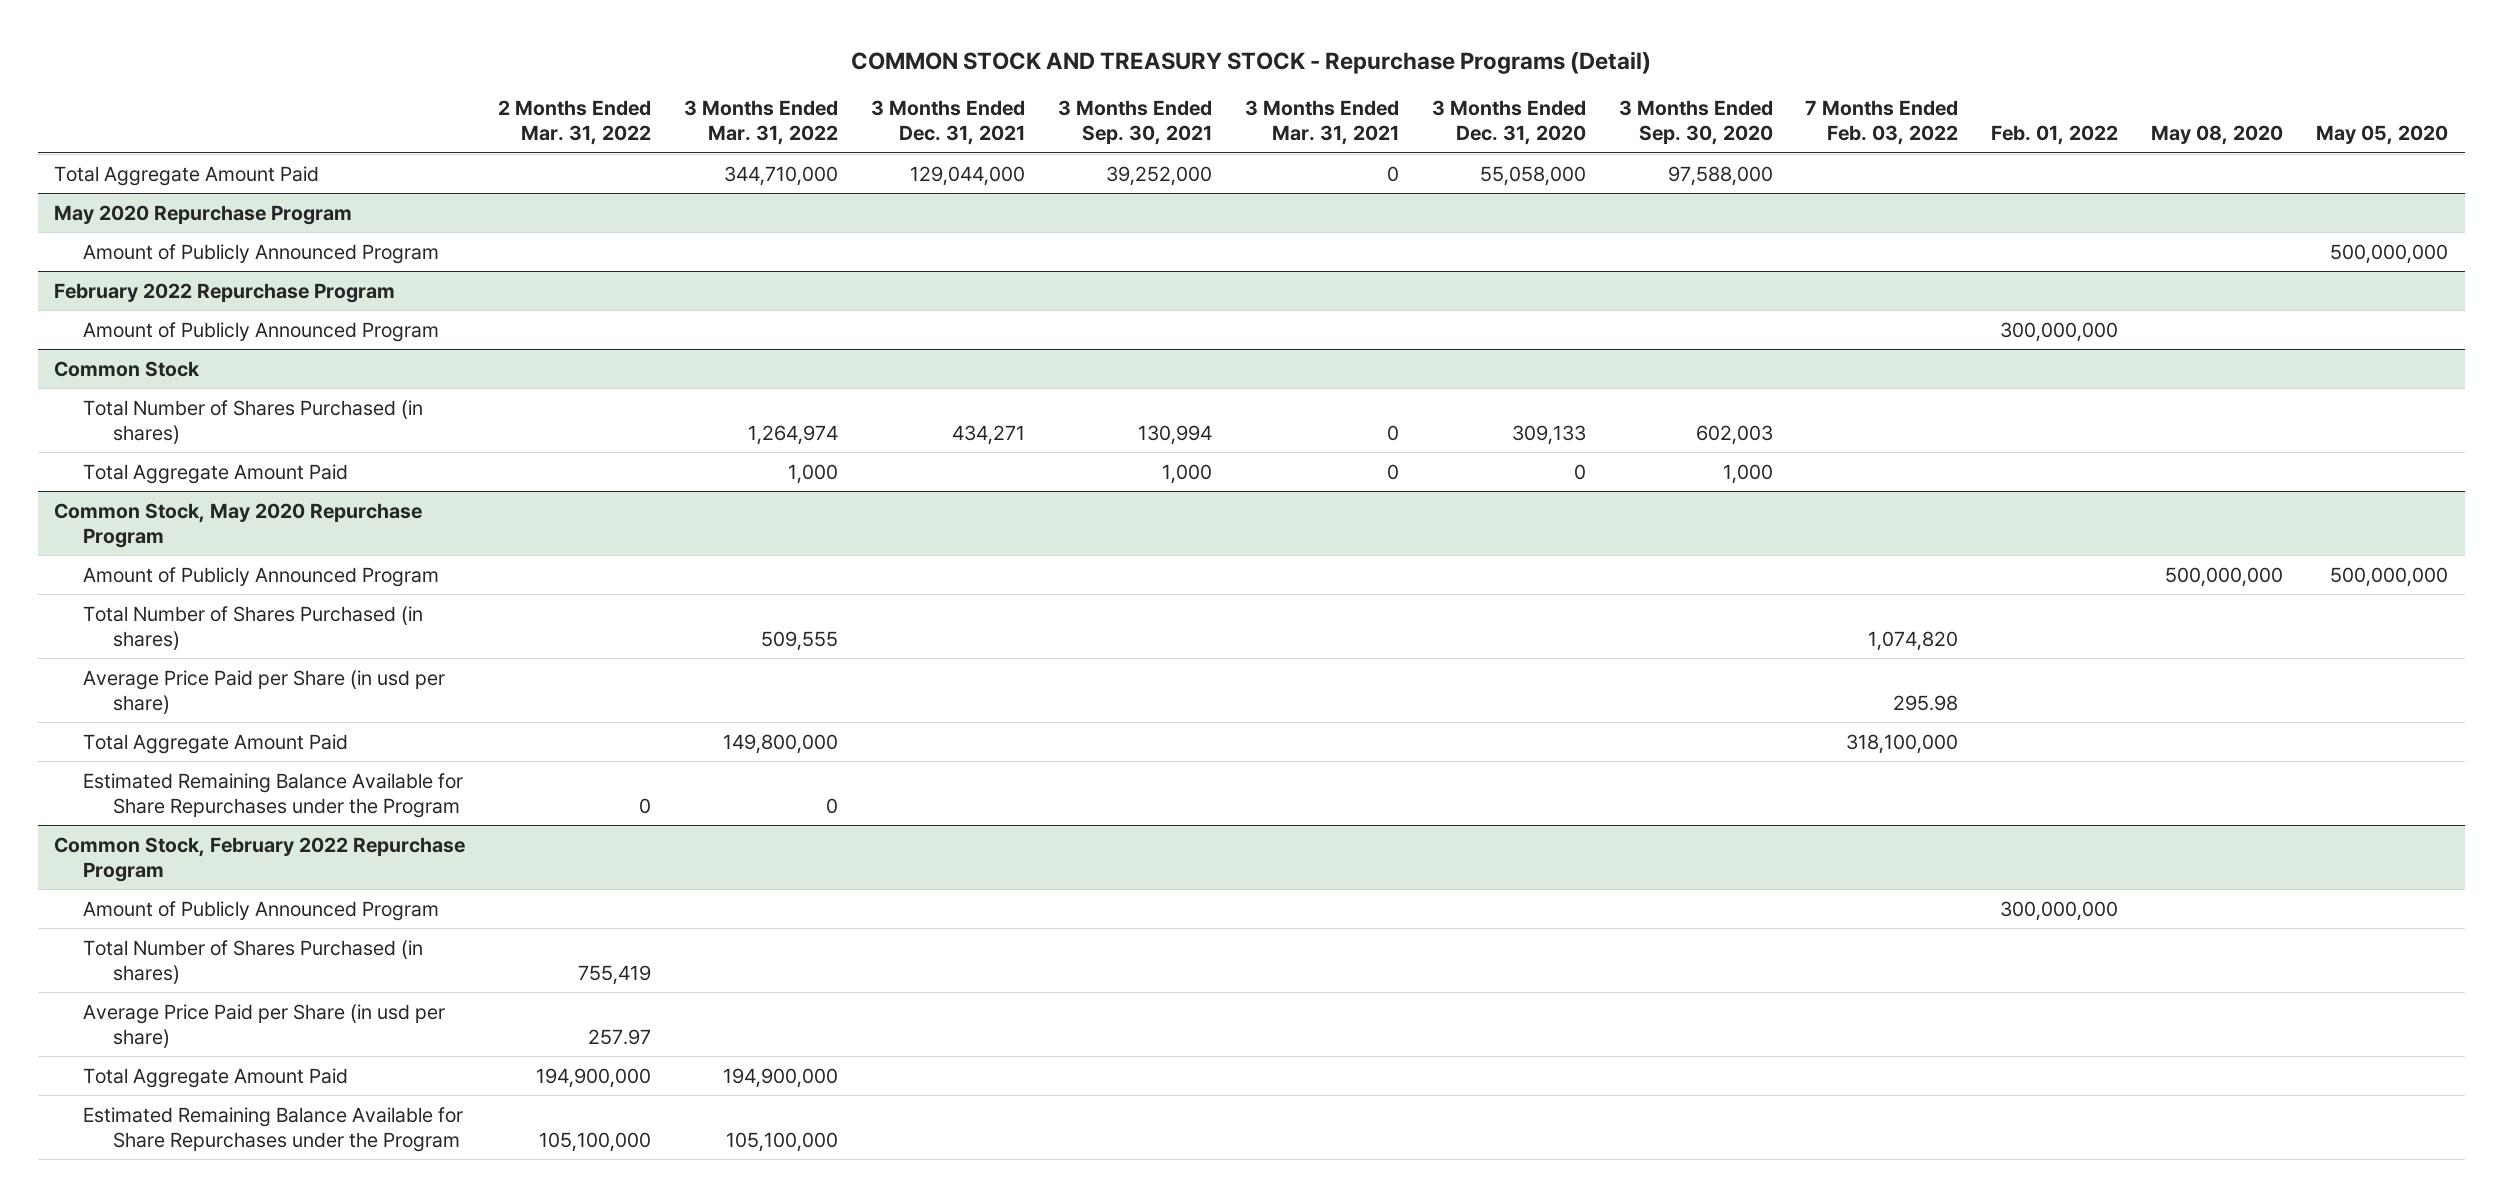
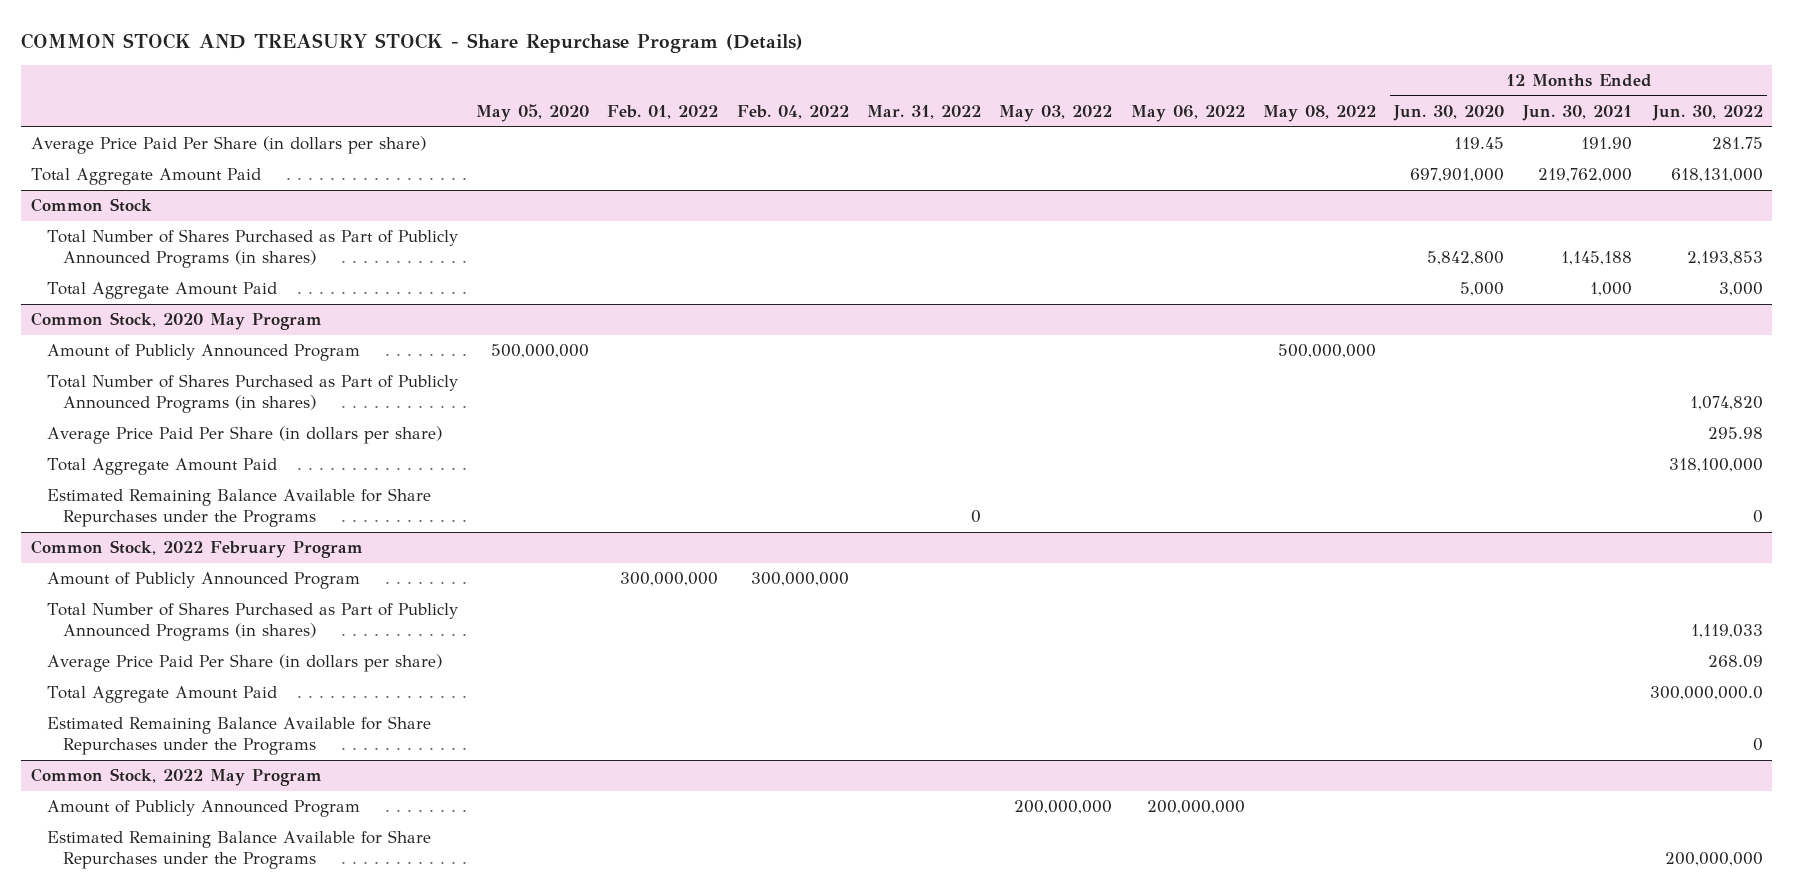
- COMMON STOCK AND TREASURY STOCK - Repurchase Programs (Detail)
+ COMMON STOCK AND TREASURY STOCK - Share Repurchase Program (Details)
- | 2 Months Ended Mar. 31, 2022 | 3 Months Ended Mar. 31, 2022 | 3 Months Ended Dec. 31, 2021 | 3 Months Ended Sep. 30, 2021 | 3 Months Ended Mar. 31, 2021 | 3 Months Ended Dec. 31, 2020 | 3 Months Ended Sep. 30, 2020 | 7 Months Ended Feb. 03, 2022 | Feb. 01, 2022 | May 08, 2020 | May 05, 2020
+ | May 05, 2020 | Feb. 01, 2022 | Feb. 04, 2022 | Mar. 31, 2022 | May 03, 2022 | May 06, 2022 | May 08, 2022 | 12 Months Ended Jun. 30, 2020 | 12 Months Ended Jun. 30, 2021 | 12 Months Ended Jun. 30, 2022
+ Average Price Paid Per Share (in dollars per share) | | | | | | | | 119.45 | 191.90 | 281.75
- May 2020 Repurchase Program
- Amount of Publicly Announced Program | | | | | | | | | | | 500,000,000
- February 2022 Repurchase Program
- Amount of Publicly Announced Program | | | | | | | | | 300,000,000 | |
@ Common Stock
- Total Number of Shares Purchased (in shares) | | 1,264,974 | 434,271 | 130,994 | 0 | 309,133 | 602,003 | | | |
+ Total Number of Shares Purchased as Part of Publicly Announced Programs (in shares) | | | | | | | | 5,842,800 | 1,145,188 | 2,193,853
- Common Stock, May 2020 Repurchase Program
+ Common Stock, 2020 May Program
- Total Number of Shares Purchased (in shares) | | 509,555 | | | | | | 1,074,820 | | |
- Average Price Paid per Share (in usd per share) | | | | | | | | 295.98 | | |
+ Total Number of Shares Purchased as Part of Publicly Announced Programs (in shares) | | | | | | | | | | 1,074,820
+ Average Price Paid Per Share (in dollars per share) | | | | | | | | | | 295.98
- Estimated Remaining Balance Available for Share Repurchases under the Program | 0 | 0 | | | | | | | | |
- Common Stock, February 2022 Repurchase Program
+ Estimated Remaining Balance Available for Share Repurchases under the Programs | | | | 0 | | | | | | 0
+ Common Stock, 2022 February Program
- Total Number of Shares Purchased (in shares) | 755,419 | | | | | | | | | |
- Average Price Paid per Share (in usd per share) | 257.97 | | | | | | | | | |
+ Total Number of Shares Purchased as Part of Publicly Announced Programs (in shares) | | | | | | | | | | 1,119,033
+ Average Price Paid Per Share (in dollars per share) | | | | | | | | | | 268.09
- Estimated Remaining Balance Available for Share Repurchases under the Program | 105,100,000 | 105,100,000 | | | | | | | | |
+ Estimated Remaining Balance Available for Share Repurchases under the Programs | | | | | | | | | | 0
+ Common Stock, 2022 May Program
+ Amount of Publicly Announced Program | | | | | 200,000,000 | 200,000,000 | | | |
+ Estimated Remaining Balance Available for Share Repurchases under the Programs | | | | | | | | | | 200,000,000

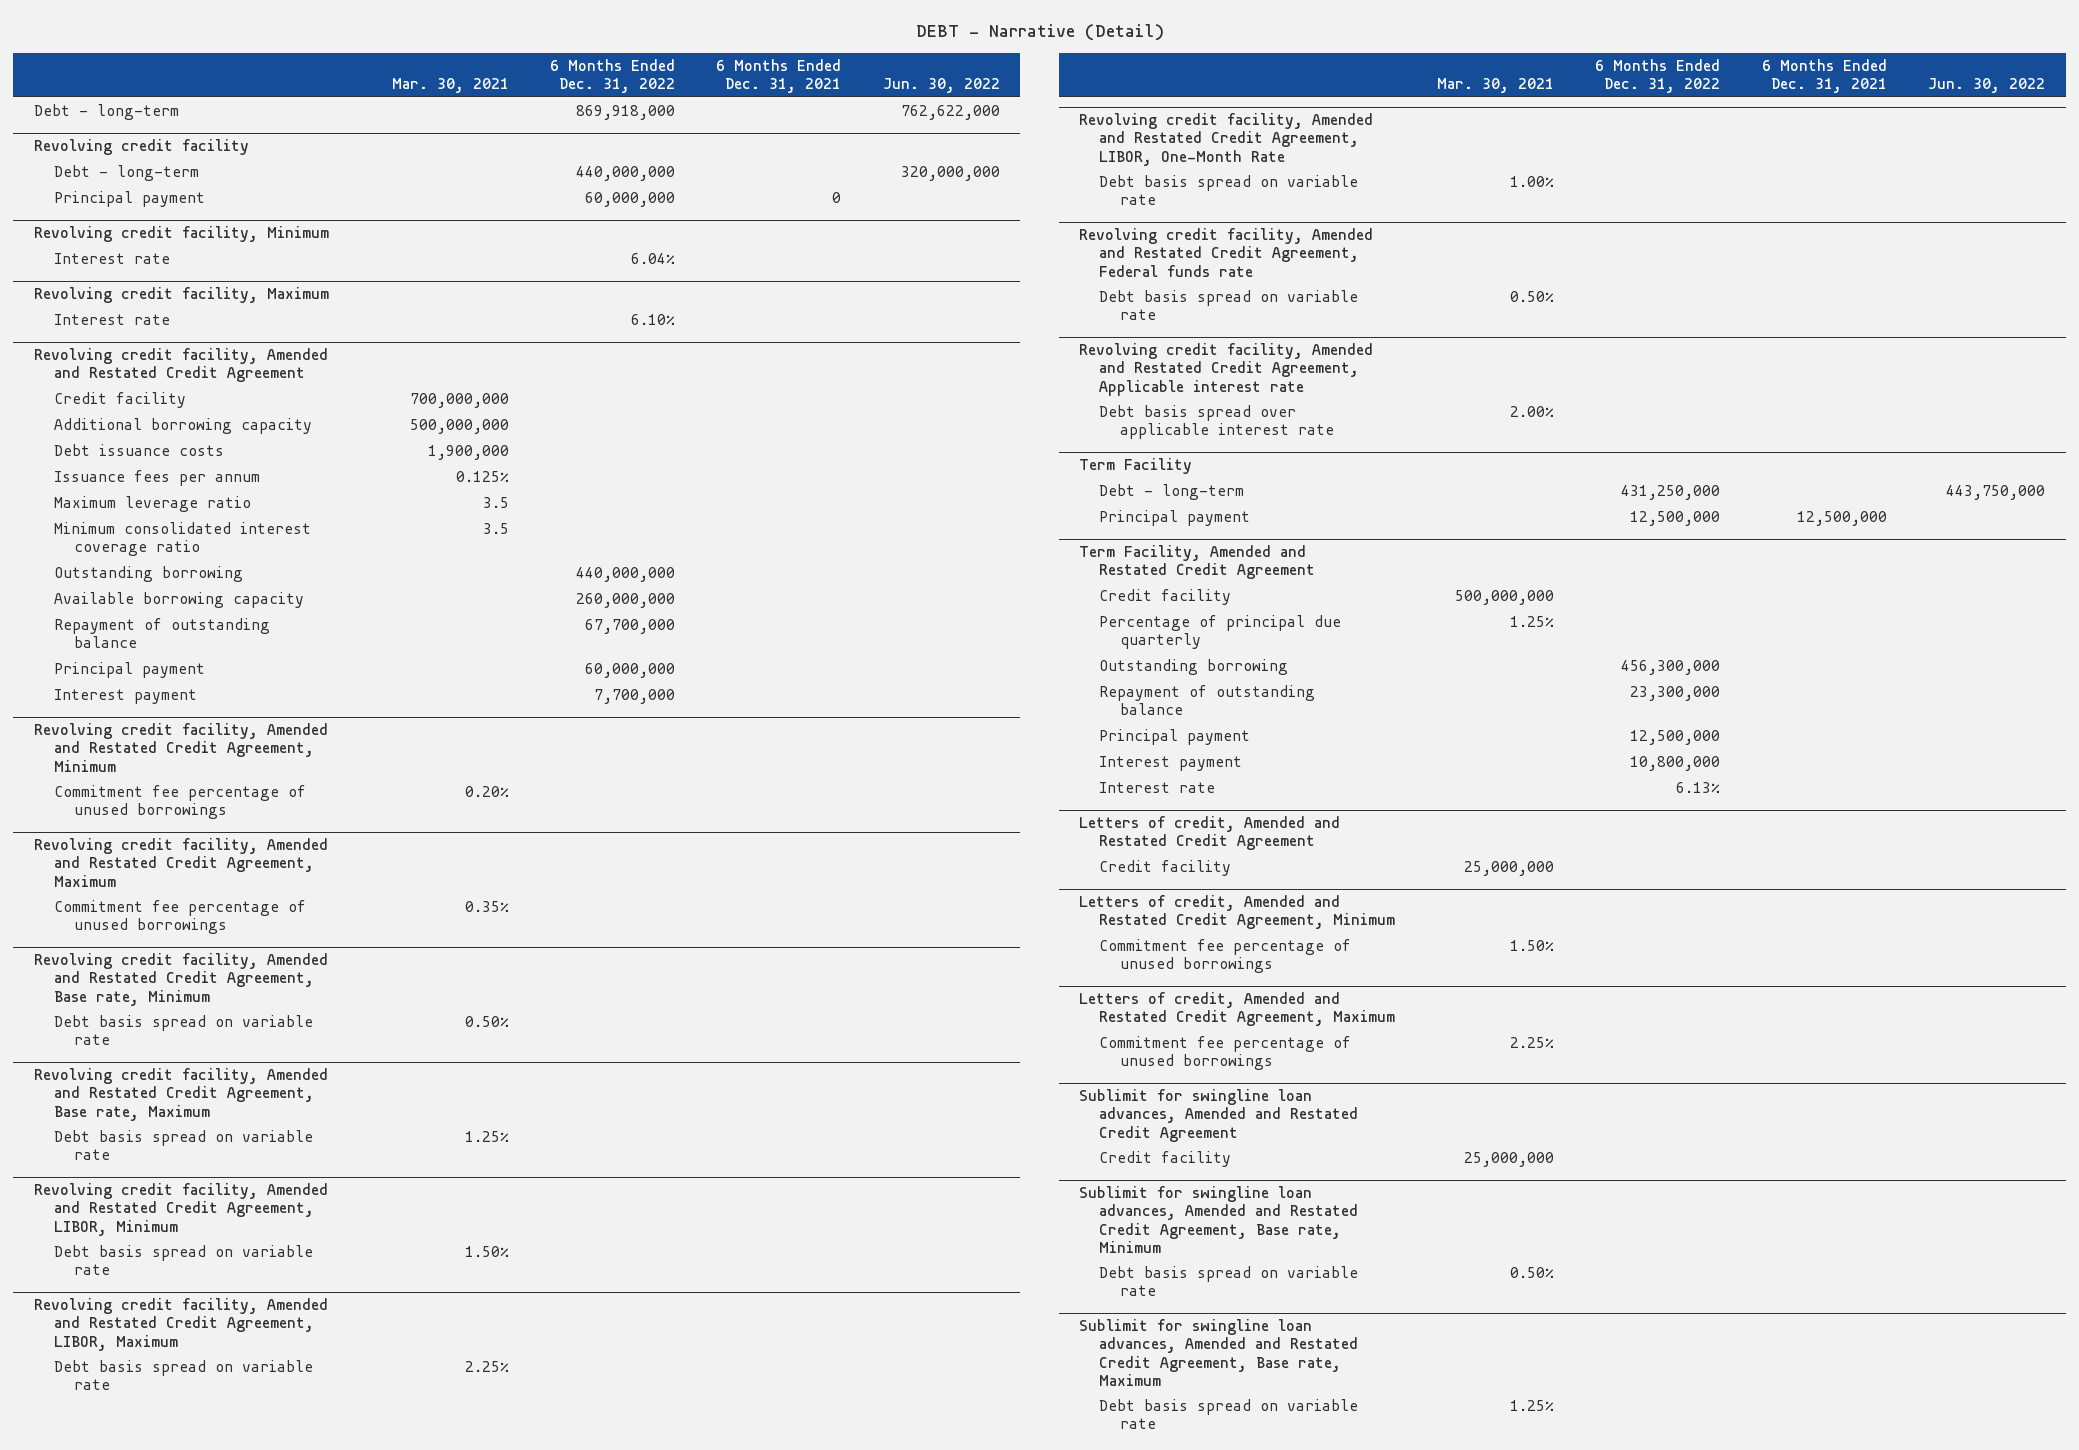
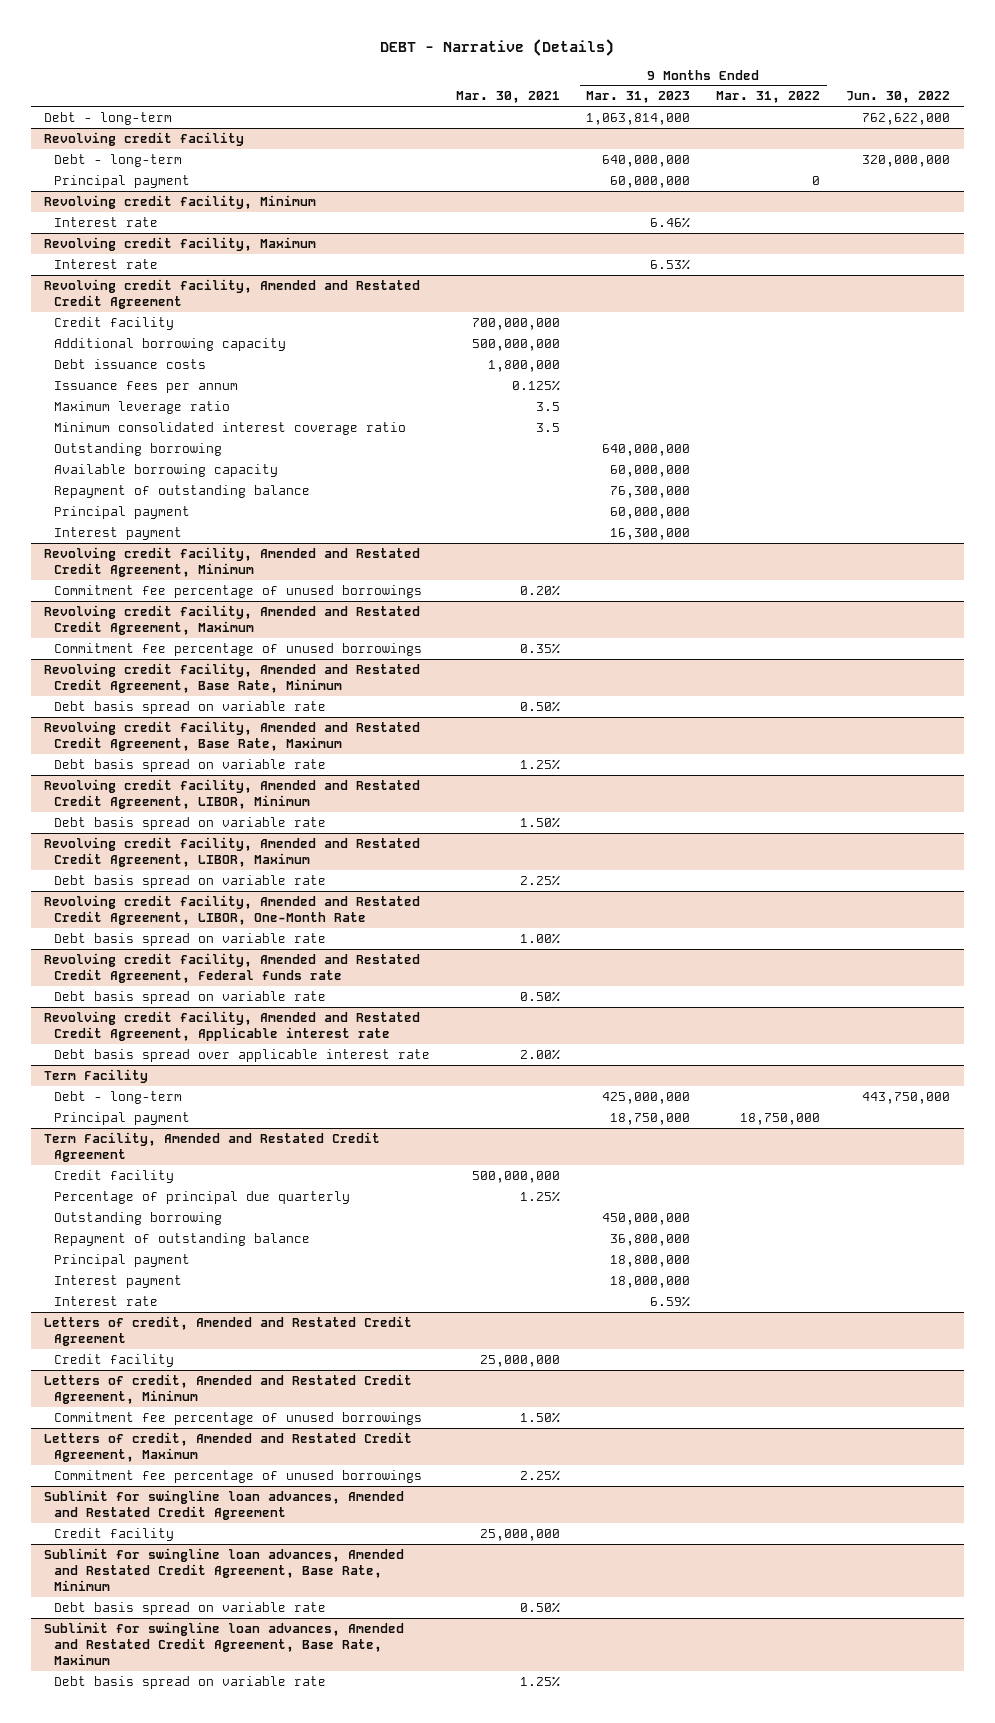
- DEBT - Narrative (Detail)
+ DEBT - Narrative (Details)
- | Mar. 30, 2021 | 6 Months Ended Dec. 31, 2022 | 6 Months Ended Dec. 31, 2021 | Jun. 30, 2022
+ | Mar. 30, 2021 | 9 Months Ended Mar. 31, 2023 | 9 Months Ended Mar. 31, 2022 | Jun. 30, 2022
@ Revolving credit facility, Amended and Restated Credit Agreement
- Debt issuance costs | 1,900,000 | | |
+ Debt issuance costs | 1,800,000 | | |
- Revolving credit facility, Amended and Restated Credit Agreement, Base rate, Minimum
+ Revolving credit facility, Amended and Restated Credit Agreement, Base Rate, Minimum
- Revolving credit facility, Amended and Restated Credit Agreement, Base rate, Maximum
+ Revolving credit facility, Amended and Restated Credit Agreement, Base Rate, Maximum
- Sublimit for swingline loan advances, Amended and Restated Credit Agreement, Base rate, Minimum
+ Sublimit for swingline loan advances, Amended and Restated Credit Agreement, Base Rate, Minimum
- Sublimit for swingline loan advances, Amended and Restated Credit Agreement, Base rate, Maximum
+ Sublimit for swingline loan advances, Amended and Restated Credit Agreement, Base Rate, Maximum

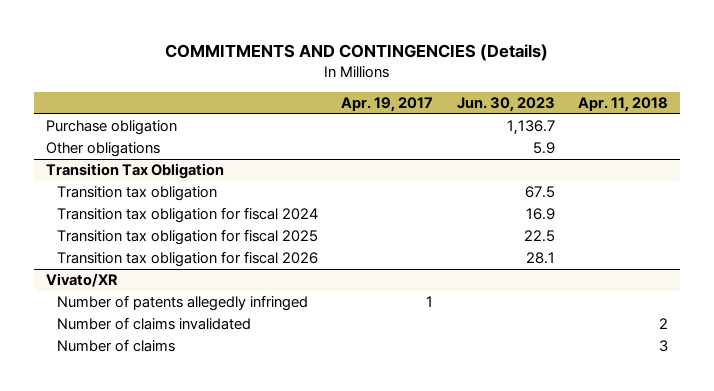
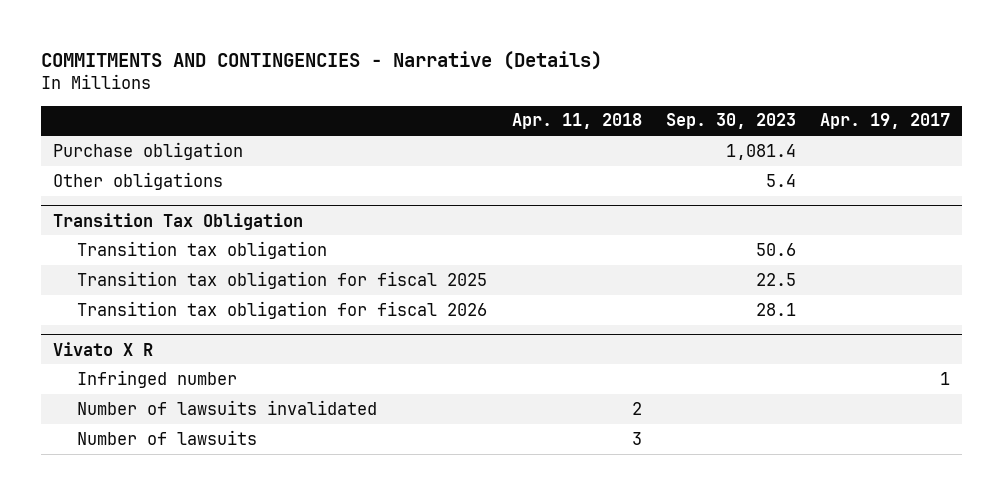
- COMMITMENTS AND CONTINGENCIES (Details)
+ COMMITMENTS AND CONTINGENCIES - Narrative (Details)
- | Apr. 19, 2017 | Jun. 30, 2023 | Apr. 11, 2018
+ | Apr. 11, 2018 | Sep. 30, 2023 | Apr. 19, 2017
@ Transition Tax Obligation
- Transition tax obligation for fiscal 2024 | | 16.9 |
- Vivato/XR
- Number of patents allegedly infringed | 1 | |
- Number of claims invalidated | | | 2
- Number of claims | | | 3
+ Vivato X R
+ Infringed number | | | 1
+ Number of lawsuits invalidated | 2 | |
+ Number of lawsuits | 3 | |

